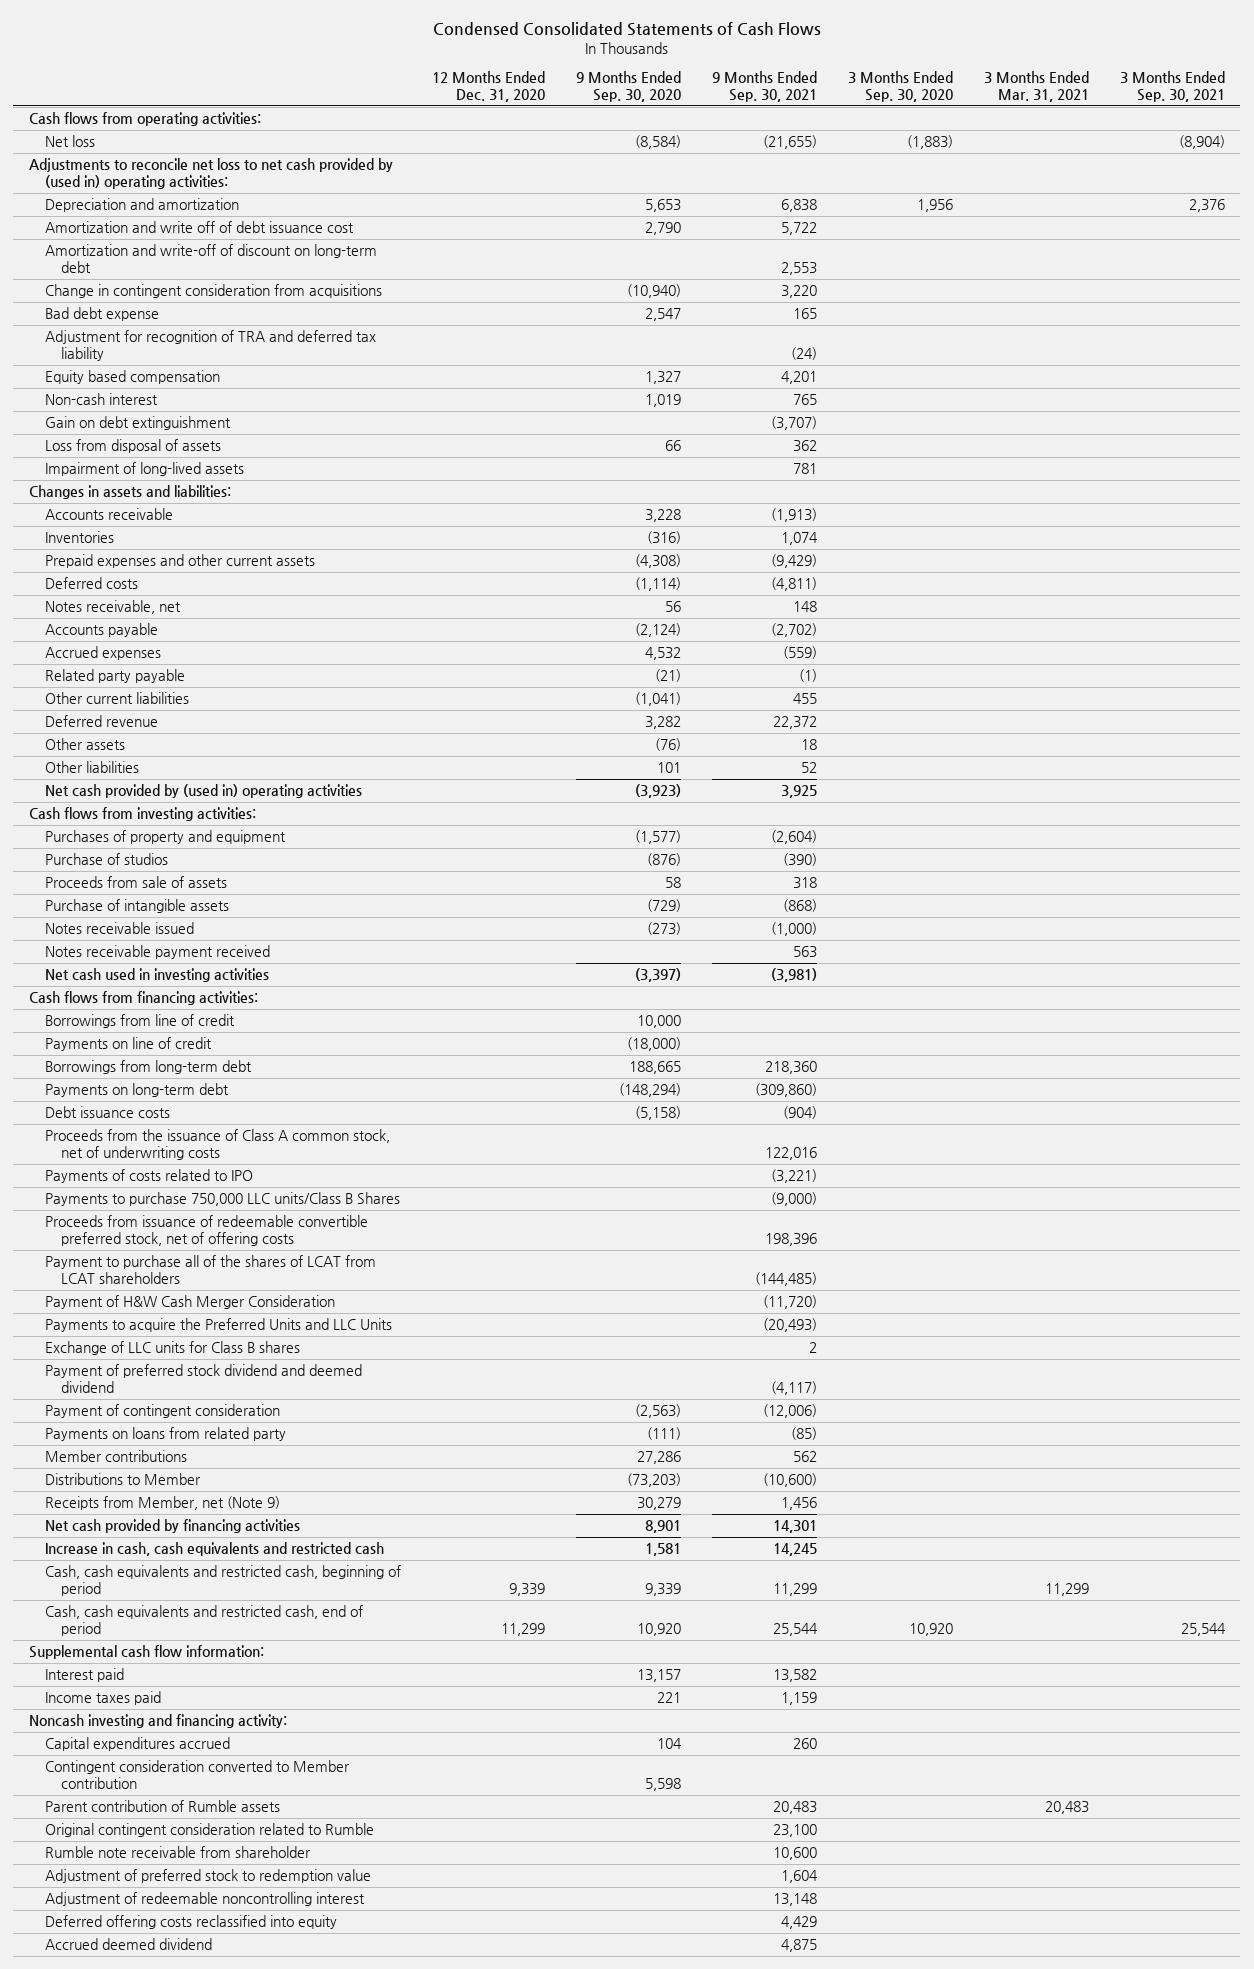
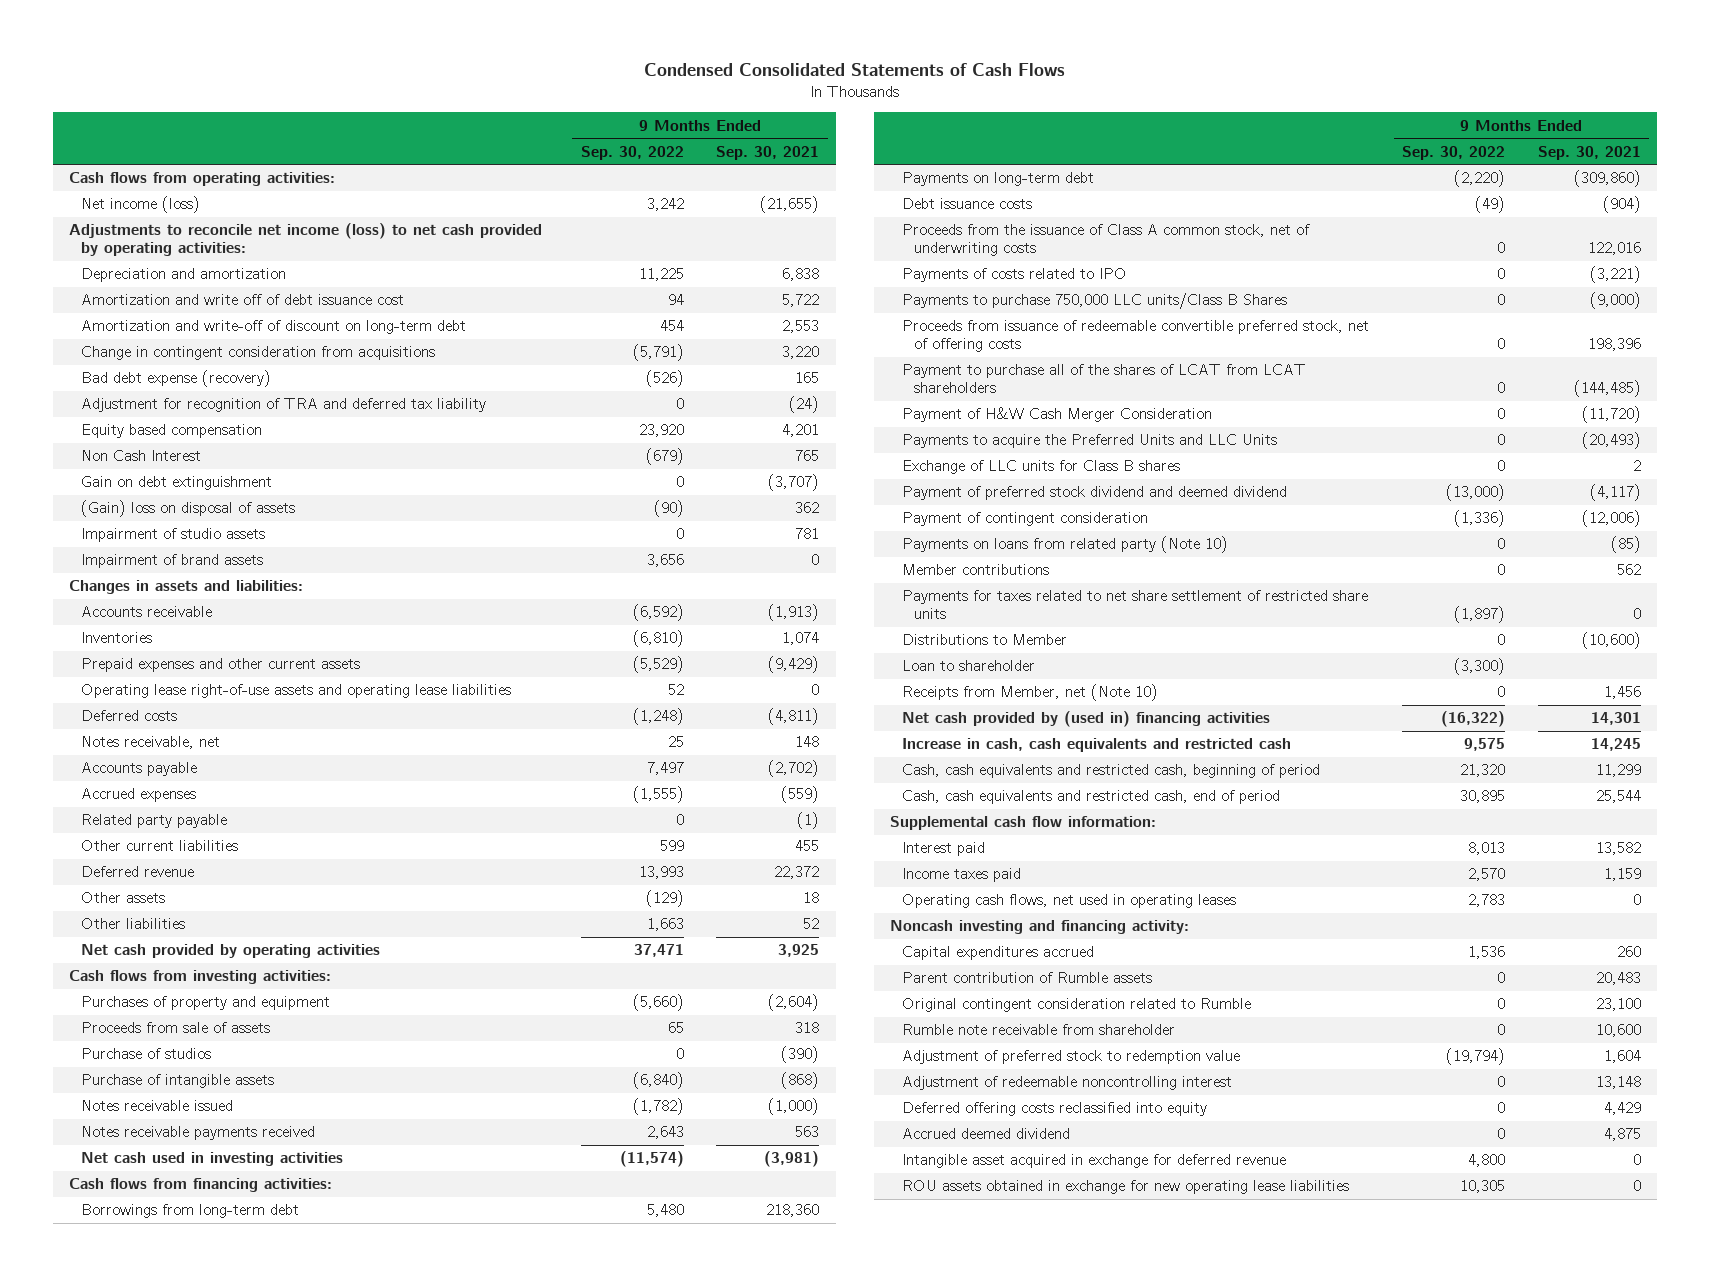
- | 12 Months Ended Dec. 31, 2020 | 9 Months Ended Sep. 30, 2020 | 9 Months Ended Sep. 30, 2021 | 3 Months Ended Sep. 30, 2020 | 3 Months Ended Mar. 31, 2021 | 3 Months Ended Sep. 30, 2021
+ | 9 Months Ended Sep. 30, 2022 | 9 Months Ended Sep. 30, 2021
- Net loss | | (8,584) | (21,655) | (1,883) | | (8,904)
- Adjustments to reconcile net loss to net cash provided by (used in) operating activities:
+ Net income (loss) | 3,242 | (21,655)
+ Adjustments to reconcile net income (loss) to net cash provided by operating activities:
- Bad debt expense | | 2,547 | 165 | | |
+ Bad debt expense (recovery) | (526) | 165
- Non-cash interest | | 1,019 | 765 | | |
+ Non Cash Interest | (679) | 765
- Loss from disposal of assets | | 66 | 362 | | |
- Impairment of long-lived assets | | | 781 | | |
+ (Gain) loss on disposal of assets | (90) | 362
+ Impairment of studio assets | 0 | 781
+ Impairment of brand assets | 3,656 | 0
+ Operating lease right-of-use assets and operating lease liabilities | 52 | 0
- Net cash provided by (used in) operating activities | | (3,923) | 3,925 | | |
+ Net cash provided by operating activities | 37,471 | 3,925
moved down: Purchase of studios | 0 | (390)
- Notes receivable payment received | | | 563 | | |
+ Notes receivable payments received | 2,643 | 563
- Borrowings from line of credit | | 10,000 | | | |
- Payments on line of credit | | (18,000) | | | |
- Payments on loans from related party | | (111) | (85) | | |
+ Payments on loans from related party (Note 10) | 0 | (85)
+ Payments for taxes related to net share settlement of restricted share units | (1,897) | 0
- Receipts from Member, net (Note 9) | | 30,279 | 1,456 | | |
- Net cash provided by financing activities | | 8,901 | 14,301 | | |
+ Loan to shareholder | (3,300) |
+ Receipts from Member, net (Note 10) | 0 | 1,456
+ Net cash provided by (used in) financing activities | (16,322) | 14,301
+ Operating cash flows, net used in operating leases | 2,783 | 0
- Contingent consideration converted to Member contribution | | 5,598 | | | |
+ Intangible asset acquired in exchange for deferred revenue | 4,800 | 0
+ ROU assets obtained in exchange for new operating lease liabilities | 10,305 | 0

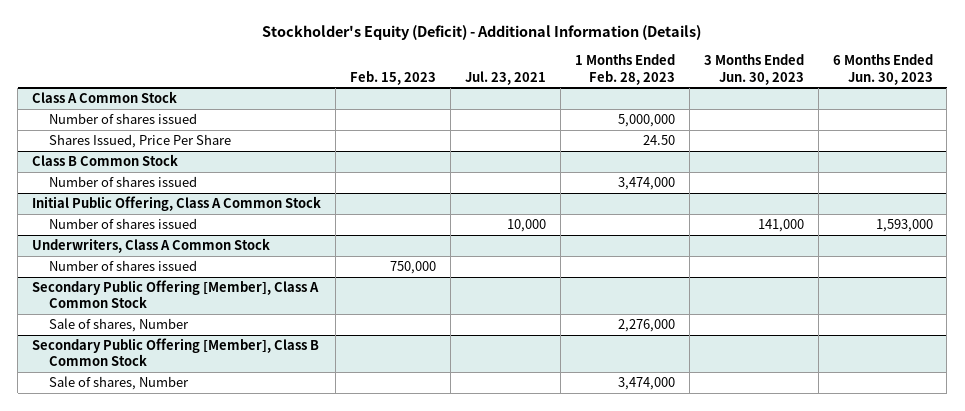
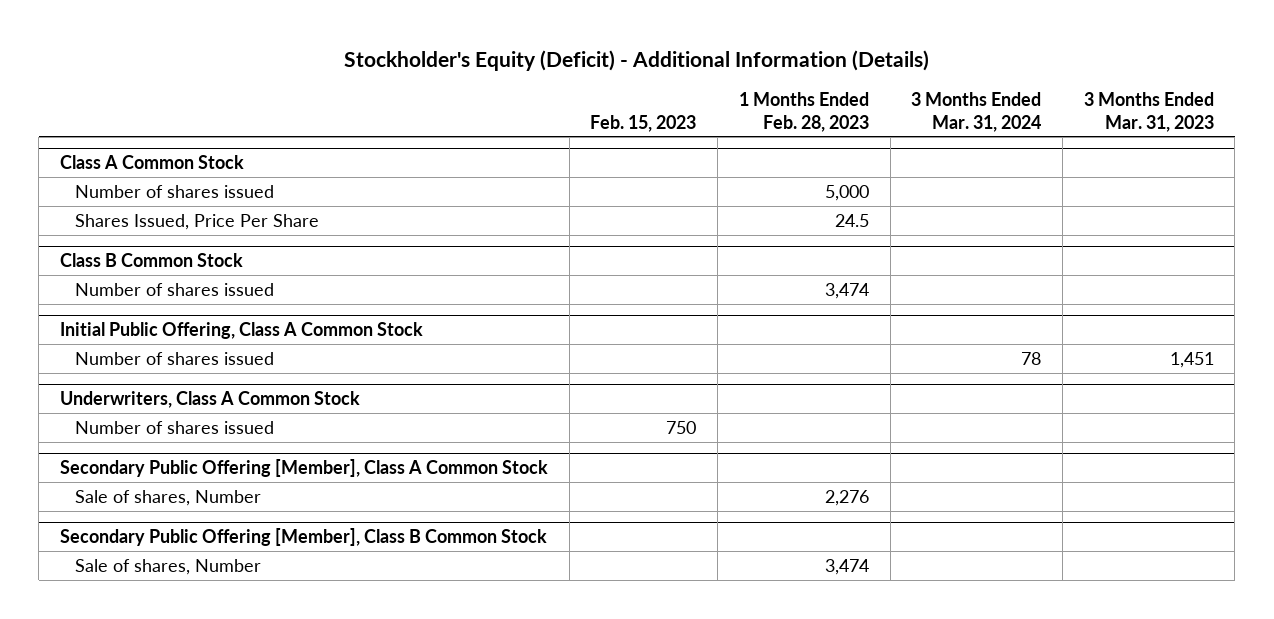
- | Feb. 15, 2023 | Jul. 23, 2021 | 1 Months Ended Feb. 28, 2023 | 3 Months Ended Jun. 30, 2023 | 6 Months Ended Jun. 30, 2023
+ | Feb. 15, 2023 | 1 Months Ended Feb. 28, 2023 | 3 Months Ended Mar. 31, 2024 | 3 Months Ended Mar. 31, 2023
@ Class A Common Stock
- Number of shares issued | | | 5,000,000 | |
- Shares Issued, Price Per Share | | | 24.50 | |
+ Number of shares issued | | 5,000 | |
+ Shares Issued, Price Per Share | | 24.5 | |
@ Class B Common Stock
- Number of shares issued | | | 3,474,000 | |
+ Number of shares issued | | 3,474 | |
@ Underwriters, Class A Common Stock
- Number of shares issued | 750,000 | | | |
+ Number of shares issued | 750 | | |
@ Secondary Public Offering [Member], Class A Common Stock
- Sale of shares, Number | | | 2,276,000 | |
+ Sale of shares, Number | | 2,276 | |
@ Secondary Public Offering [Member], Class B Common Stock
- Sale of shares, Number | | | 3,474,000 | |
+ Sale of shares, Number | | 3,474 | |

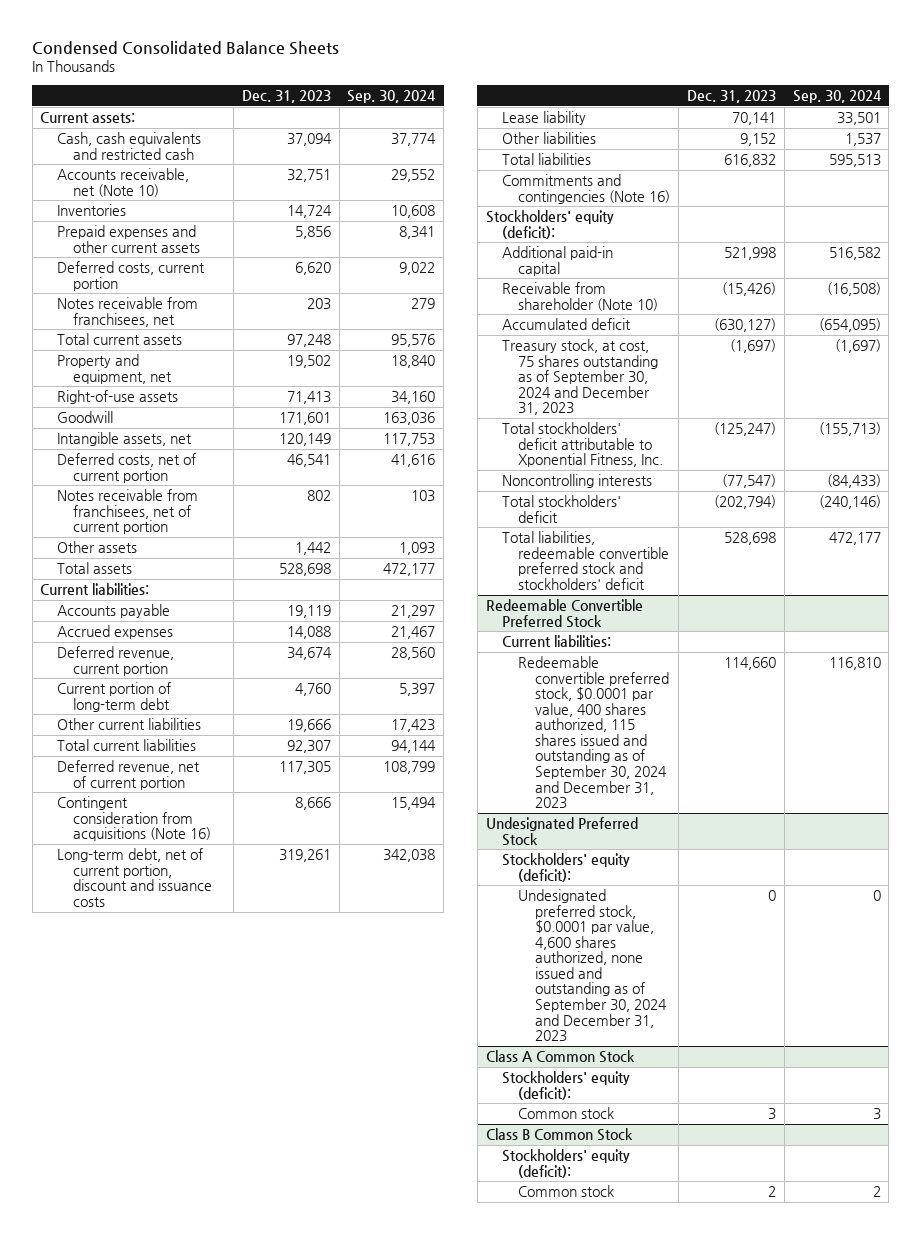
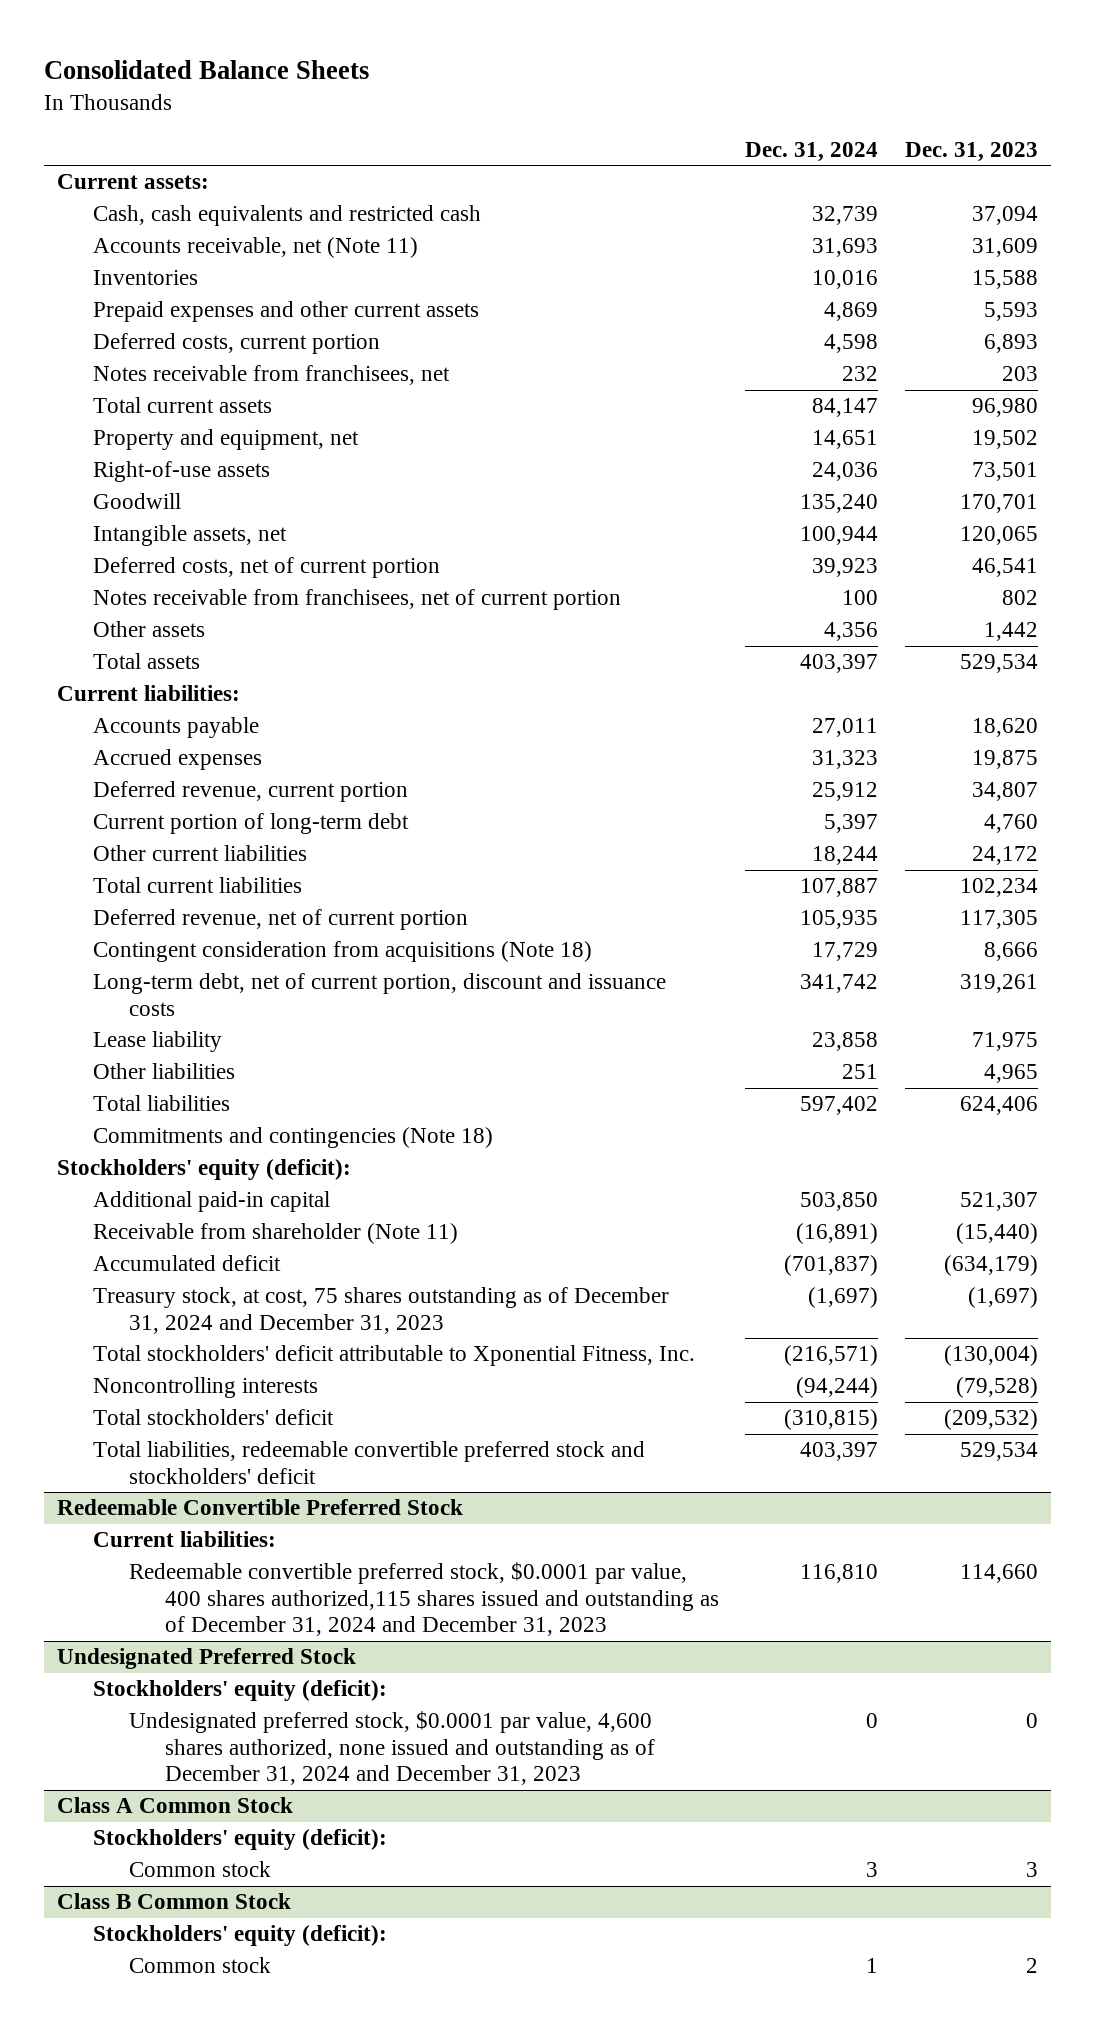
- Condensed Consolidated Balance Sheets
+ Consolidated Balance Sheets
- | Dec. 31, 2023 | Sep. 30, 2024
+ | Dec. 31, 2024 | Dec. 31, 2023
- Accounts receivable, net (Note 10) | 32,751 | 29,552
- Inventories | 14,724 | 10,608
- Prepaid expenses and other current assets | 5,856 | 8,341
- Deferred costs, current portion | 6,620 | 9,022
+ Accounts receivable, net (Note 11) | 31,693 | 31,609
+ Inventories | 10,016 | 15,588
+ Prepaid expenses and other current assets | 4,869 | 5,593
+ Deferred costs, current portion | 4,598 | 6,893
- Total current assets | 97,248 | 95,576
+ Total current assets | 84,147 | 96,980
- Right-of-use assets | 71,413 | 34,160
- Goodwill | 171,601 | 163,036
- Intangible assets, net | 120,149 | 117,753
+ Right-of-use assets | 24,036 | 73,501
+ Goodwill | 135,240 | 170,701
+ Intangible assets, net | 100,944 | 120,065
- Total assets | 528,698 | 472,177
+ Total assets | 403,397 | 529,534
- Accounts payable | 19,119 | 21,297
- Accrued expenses | 14,088 | 21,467
- Deferred revenue, current portion | 34,674 | 28,560
+ Accounts payable | 27,011 | 18,620
+ Accrued expenses | 31,323 | 19,875
+ Deferred revenue, current portion | 25,912 | 34,807
- Other current liabilities | 19,666 | 17,423
- Total current liabilities | 92,307 | 94,144
+ Other current liabilities | 18,244 | 24,172
+ Total current liabilities | 107,887 | 102,234
- Contingent consideration from acquisitions (Note 16) | 8,666 | 15,494
+ Contingent consideration from acquisitions (Note 18) | 17,729 | 8,666
- Lease liability | 70,141 | 33,501
- Other liabilities | 9,152 | 1,537
- Total liabilities | 616,832 | 595,513
- Commitments and contingencies (Note 16)
+ Lease liability | 23,858 | 71,975
+ Other liabilities | 251 | 4,965
+ Total liabilities | 597,402 | 624,406
+ Commitments and contingencies (Note 18)
- Additional paid-in capital | 521,998 | 516,582
- Receivable from shareholder (Note 10) | (15,426) | (16,508)
- Accumulated deficit | (630,127) | (654,095)
- Treasury stock, at cost, 75 shares outstanding as of September 30, 2024 and December 31, 2023 | (1,697) | (1,697)
- Total stockholders' deficit attributable to Xponential Fitness, Inc. | (125,247) | (155,713)
- Noncontrolling interests | (77,547) | (84,433)
- Total stockholders' deficit | (202,794) | (240,146)
- Total liabilities, redeemable convertible preferred stock and stockholders' deficit | 528,698 | 472,177
+ Additional paid-in capital | 503,850 | 521,307
+ Receivable from shareholder (Note 11) | (16,891) | (15,440)
+ Accumulated deficit | (701,837) | (634,179)
+ Treasury stock, at cost, 75 shares outstanding as of December 31, 2024 and December 31, 2023 | (1,697) | (1,697)
+ Total stockholders' deficit attributable to Xponential Fitness, Inc. | (216,571) | (130,004)
+ Noncontrolling interests | (94,244) | (79,528)
+ Total stockholders' deficit | (310,815) | (209,532)
+ Total liabilities, redeemable convertible preferred stock and stockholders' deficit | 403,397 | 529,534
@ Redeemable Convertible Preferred Stock
- Redeemable convertible preferred stock, $0.0001 par value, 400 shares authorized, 115 shares issued and outstanding as of September 30, 2024 and December 31, 2023 | 114,660 | 116,810
+ Redeemable convertible preferred stock, $0.0001 par value, 400 shares authorized,115 shares issued and outstanding as of December 31, 2024 and December 31, 2023 | 116,810 | 114,660
@ Undesignated Preferred Stock
- Undesignated preferred stock, $0.0001 par value, 4,600 shares authorized, none issued and outstanding as of September 30, 2024 and December 31, 2023 | 0 | 0
+ Undesignated preferred stock, $0.0001 par value, 4,600 shares authorized, none issued and outstanding as of December 31, 2024 and December 31, 2023 | 0 | 0

